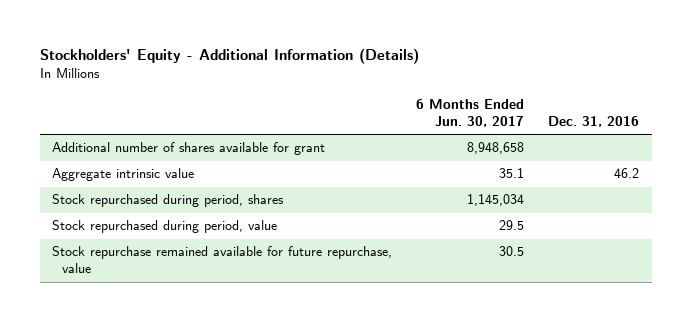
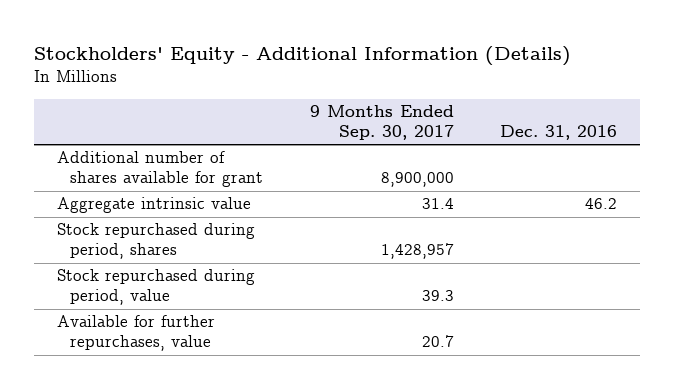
- | 6 Months Ended Jun. 30, 2017 | Dec. 31, 2016
+ | 9 Months Ended Sep. 30, 2017 | Dec. 31, 2016
- Stock repurchase remained available for future repurchase, value | 30.5 |
+ Available for further repurchases, value | 20.7 |

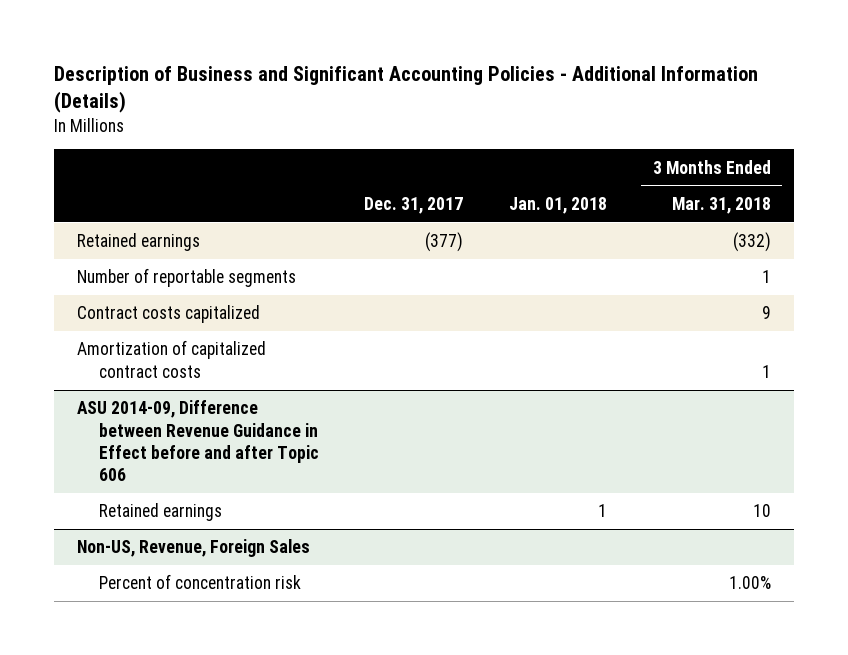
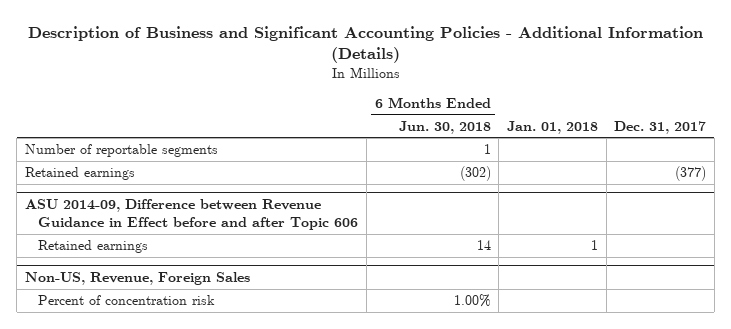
- | Dec. 31, 2017 | Jan. 01, 2018 | 3 Months Ended Mar. 31, 2018
+ | 6 Months Ended Jun. 30, 2018 | Jan. 01, 2018 | Dec. 31, 2017
- Contract costs capitalized | | | 9
- Amortization of capitalized contract costs | | | 1
moved down: Retained earnings | (302) | | (377)

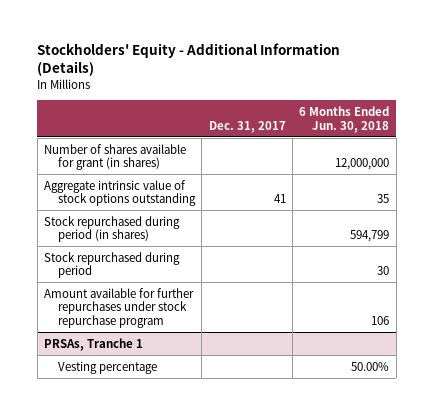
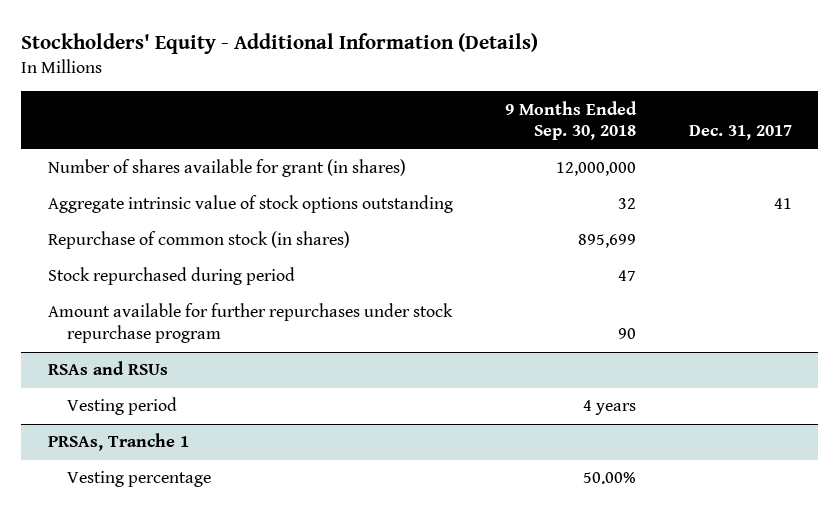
- | Dec. 31, 2017 | 6 Months Ended Jun. 30, 2018
+ | 9 Months Ended Sep. 30, 2018 | Dec. 31, 2017
- Stock repurchased during period (in shares) | | 594,799
+ Repurchase of common stock (in shares) | 895,699 |
+ RSAs and RSUs
+ Vesting period | 4 years |

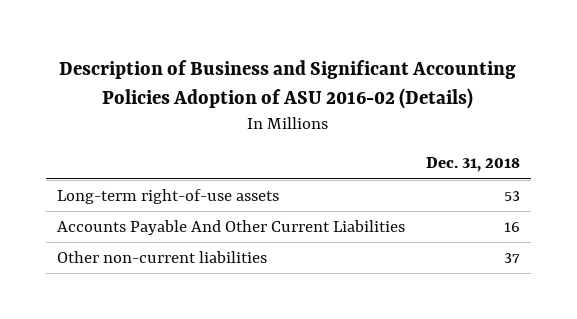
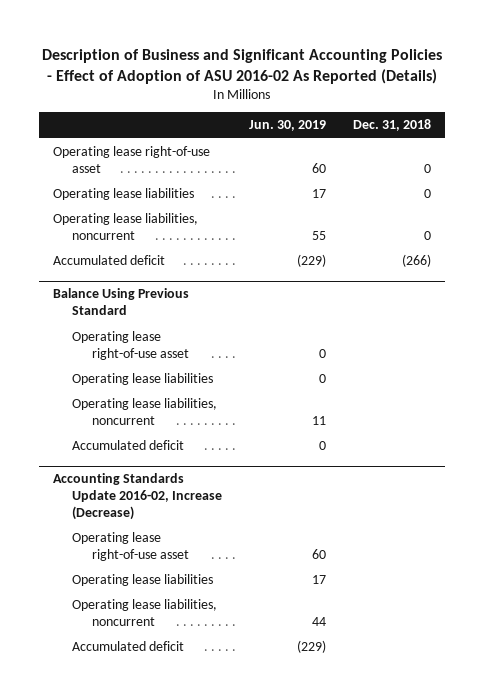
- Description of Business and Significant Accounting Policies Adoption of ASU 2016-02 (Details)
+ Description of Business and Significant Accounting Policies - Effect of Adoption of ASU 2016-02 As Reported (Details)
- | Dec. 31, 2018
+ | Jun. 30, 2019 | Dec. 31, 2018
- Long-term right-of-use assets | 53
- Accounts Payable And Other Current Liabilities | 16
- Other non-current liabilities | 37
+ Operating lease right-of-use asset | 60 | 0
+ Operating lease liabilities | 17 | 0
+ Operating lease liabilities, noncurrent | 55 | 0
+ Accumulated deficit | (229) | (266)
+ Balance Using Previous Standard
+ Operating lease right-of-use asset | 0 |
+ Operating lease liabilities | 0 |
+ Operating lease liabilities, noncurrent | 11 |
+ Accumulated deficit | 0 |
+ Accounting Standards Update 2016-02, Increase (Decrease)
+ Operating lease right-of-use asset | 60 |
+ Operating lease liabilities | 17 |
+ Operating lease liabilities, noncurrent | 44 |
+ Accumulated deficit | (229) |

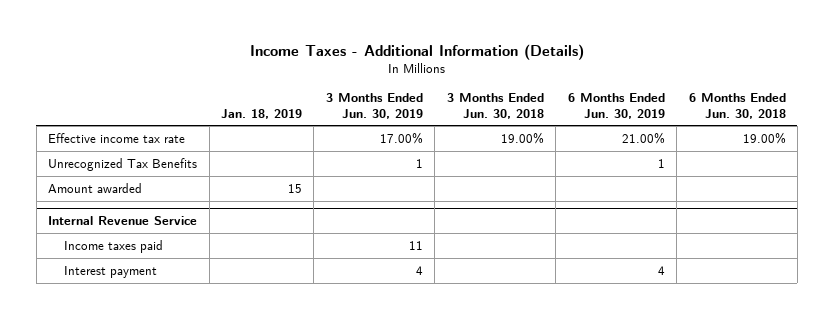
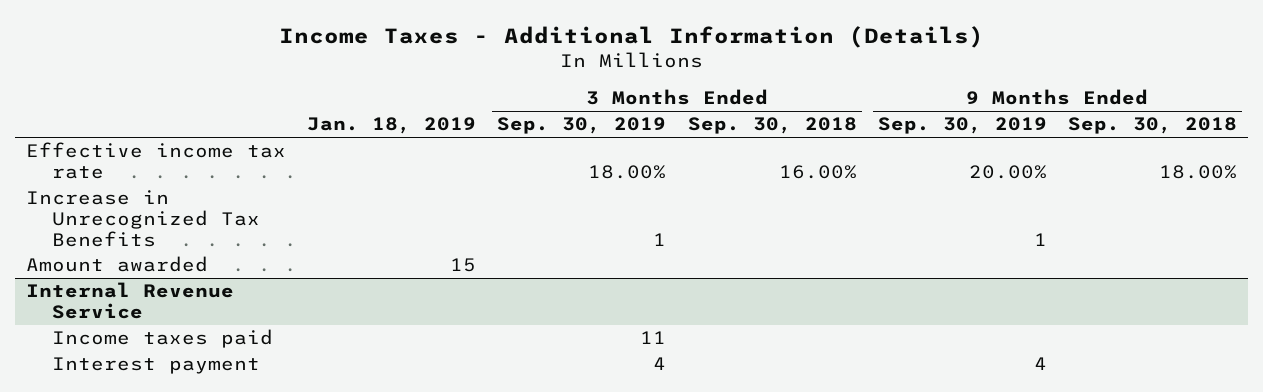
- | Jan. 18, 2019 | 3 Months Ended Jun. 30, 2019 | 3 Months Ended Jun. 30, 2018 | 6 Months Ended Jun. 30, 2019 | 6 Months Ended Jun. 30, 2018
+ | Jan. 18, 2019 | 3 Months Ended Sep. 30, 2019 | 3 Months Ended Sep. 30, 2018 | 9 Months Ended Sep. 30, 2019 | 9 Months Ended Sep. 30, 2018
- Unrecognized Tax Benefits | | 1 | | 1 |
+ Increase in Unrecognized Tax Benefits | | 1 | | 1 |

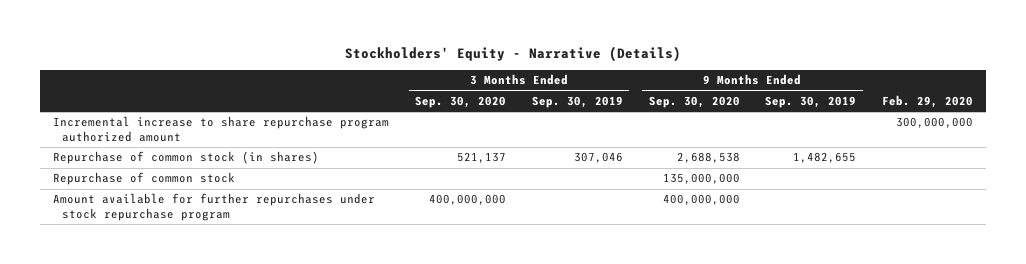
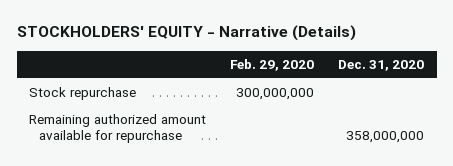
- Stockholders' Equity - Narrative (Details)
+ STOCKHOLDERS' EQUITY - Narrative (Details)
- | 3 Months Ended Sep. 30, 2020 | 3 Months Ended Sep. 30, 2019 | 9 Months Ended Sep. 30, 2020 | 9 Months Ended Sep. 30, 2019 | Feb. 29, 2020
+ | Feb. 29, 2020 | Dec. 31, 2020
- Incremental increase to share repurchase program authorized amount | | | | | 300,000,000
- Repurchase of common stock (in shares) | 521,137 | 307,046 | 2,688,538 | 1,482,655 |
- Repurchase of common stock | | | 135,000,000 | |
- Amount available for further repurchases under stock repurchase program | 400,000,000 | | 400,000,000 | |
+ Stock repurchase | 300,000,000 |
+ Remaining authorized amount available for repurchase | | 358,000,000

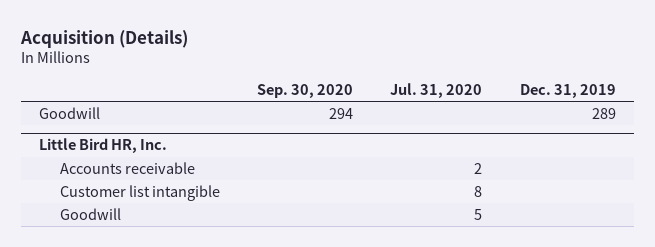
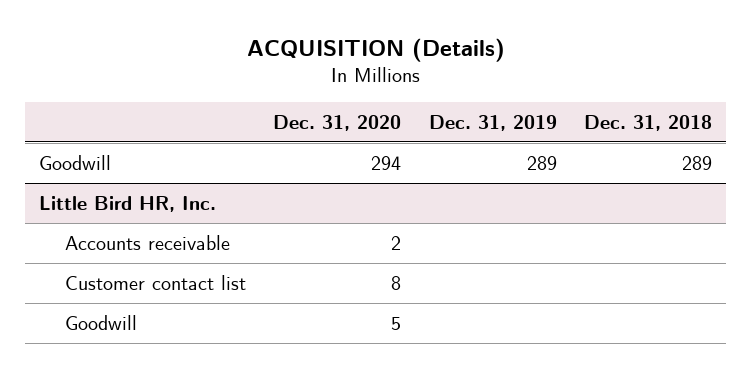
- Acquisition (Details)
+ ACQUISITION (Details)
- | Sep. 30, 2020 | Jul. 31, 2020 | Dec. 31, 2019
+ | Dec. 31, 2020 | Dec. 31, 2019 | Dec. 31, 2018
@ Little Bird HR, Inc.
- Customer list intangible | | 8 |
+ Customer contact list | 8 | |

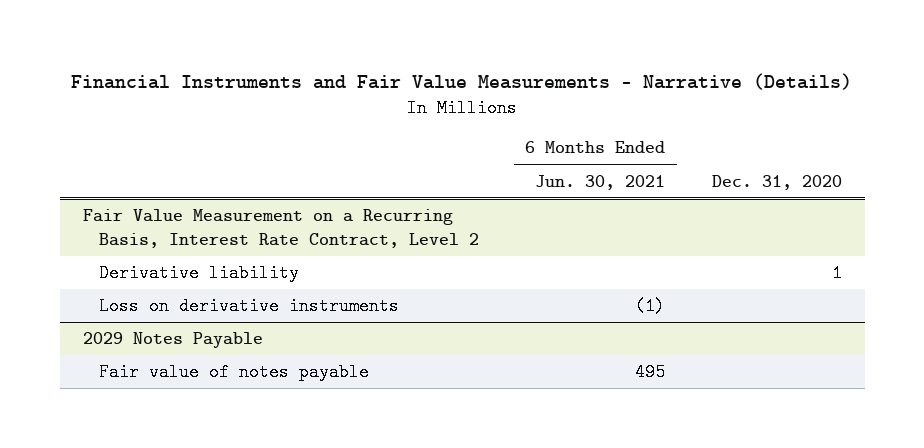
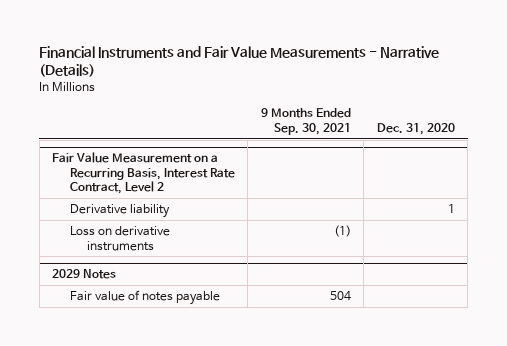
- | 6 Months Ended Jun. 30, 2021 | Dec. 31, 2020
+ | 9 Months Ended Sep. 30, 2021 | Dec. 31, 2020
- 2029 Notes Payable
+ 2029 Notes

